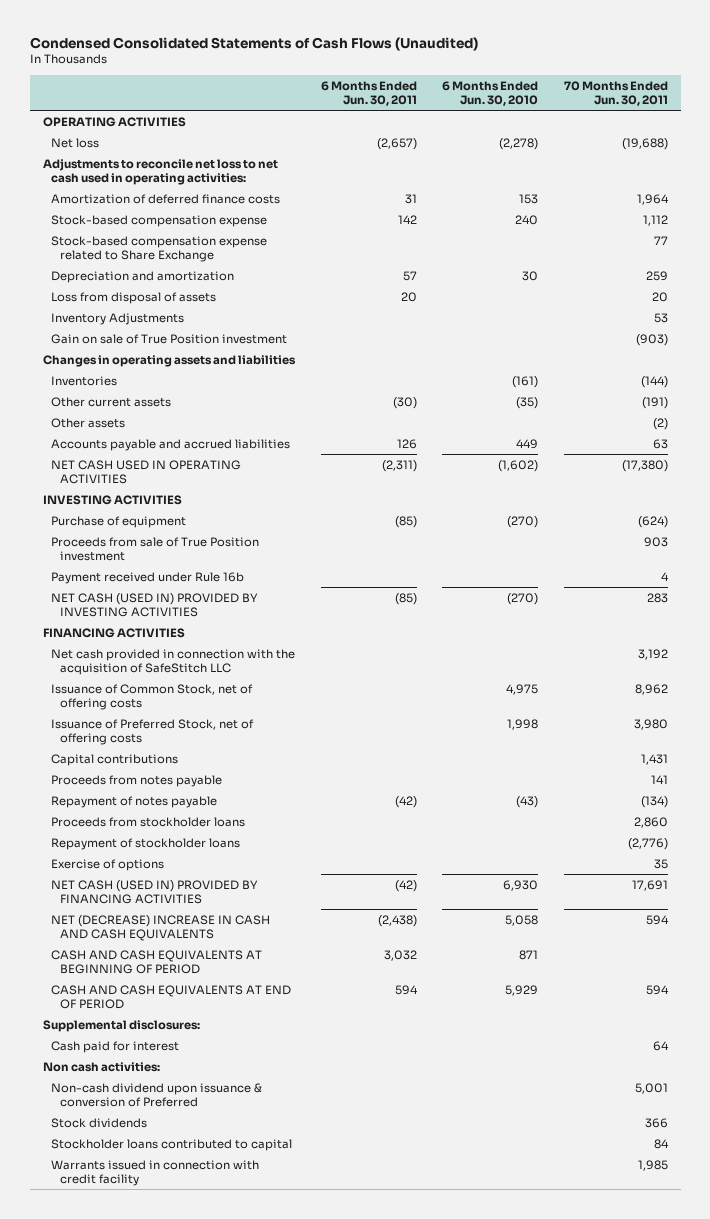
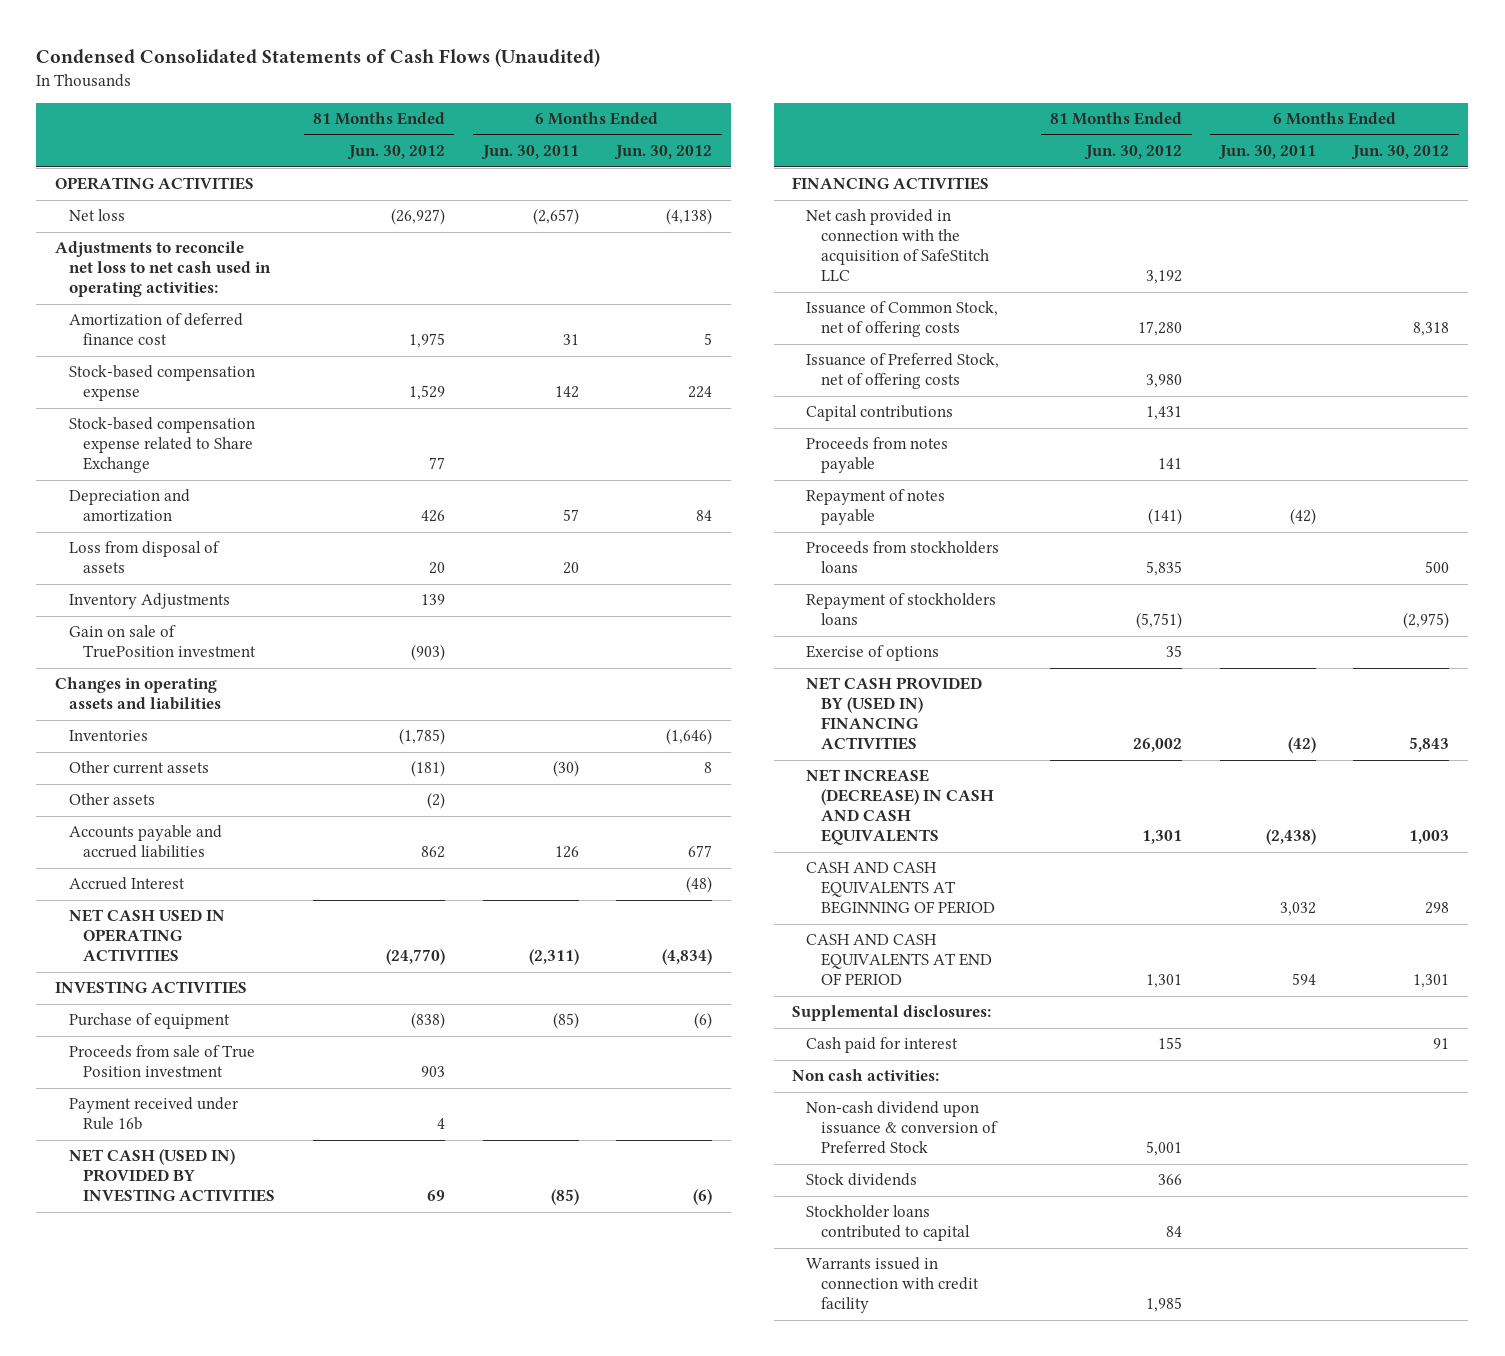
- | 6 Months Ended Jun. 30, 2011 | 6 Months Ended Jun. 30, 2010 | 70 Months Ended Jun. 30, 2011
+ | 81 Months Ended Jun. 30, 2012 | 6 Months Ended Jun. 30, 2011 | 6 Months Ended Jun. 30, 2012
- Amortization of deferred finance costs | 31 | 153 | 1,964
+ Amortization of deferred finance cost | 1,975 | 31 | 5
- Gain on sale of True Position investment | | | (903)
+ Gain on sale of TruePosition investment | (903) | |
+ Accrued Interest | | | (48)
- Proceeds from stockholder loans | | | 2,860
- Repayment of stockholder loans | | | (2,776)
+ Proceeds from stockholders loans | 5,835 | | 500
+ Repayment of stockholders loans | (5,751) | | (2,975)
- NET CASH (USED IN) PROVIDED BY FINANCING ACTIVITIES | (42) | 6,930 | 17,691
- NET (DECREASE) INCREASE IN CASH AND CASH EQUIVALENTS | (2,438) | 5,058 | 594
+ NET CASH PROVIDED BY (USED IN) FINANCING ACTIVITIES | 26,002 | (42) | 5,843
+ NET INCREASE (DECREASE) IN CASH AND CASH EQUIVALENTS | 1,301 | (2,438) | 1,003
- Non-cash dividend upon issuance & conversion of Preferred | | | 5,001
+ Non-cash dividend upon issuance & conversion of Preferred Stock | 5,001 | |

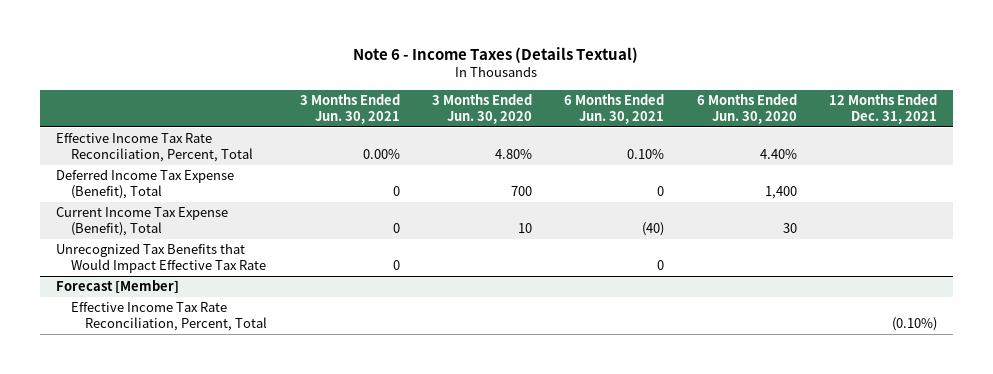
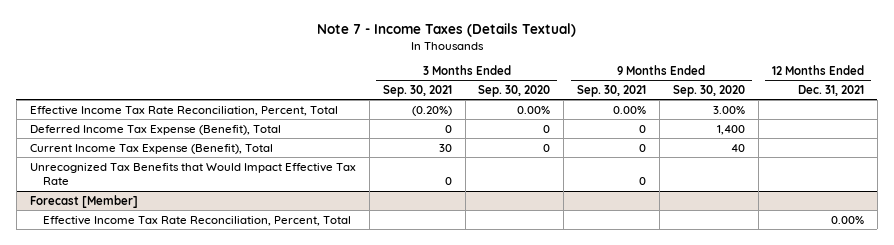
- Note 6 - Income Taxes (Details Textual)
+ Note 7 - Income Taxes (Details Textual)
- | 3 Months Ended Jun. 30, 2021 | 3 Months Ended Jun. 30, 2020 | 6 Months Ended Jun. 30, 2021 | 6 Months Ended Jun. 30, 2020 | 12 Months Ended Dec. 31, 2021
+ | 3 Months Ended Sep. 30, 2021 | 3 Months Ended Sep. 30, 2020 | 9 Months Ended Sep. 30, 2021 | 9 Months Ended Sep. 30, 2020 | 12 Months Ended Dec. 31, 2021
@ Forecast [Member]
- Effective Income Tax Rate Reconciliation, Percent, Total | | | | | (0.10%)
+ Effective Income Tax Rate Reconciliation, Percent, Total | | | | | 0.00%

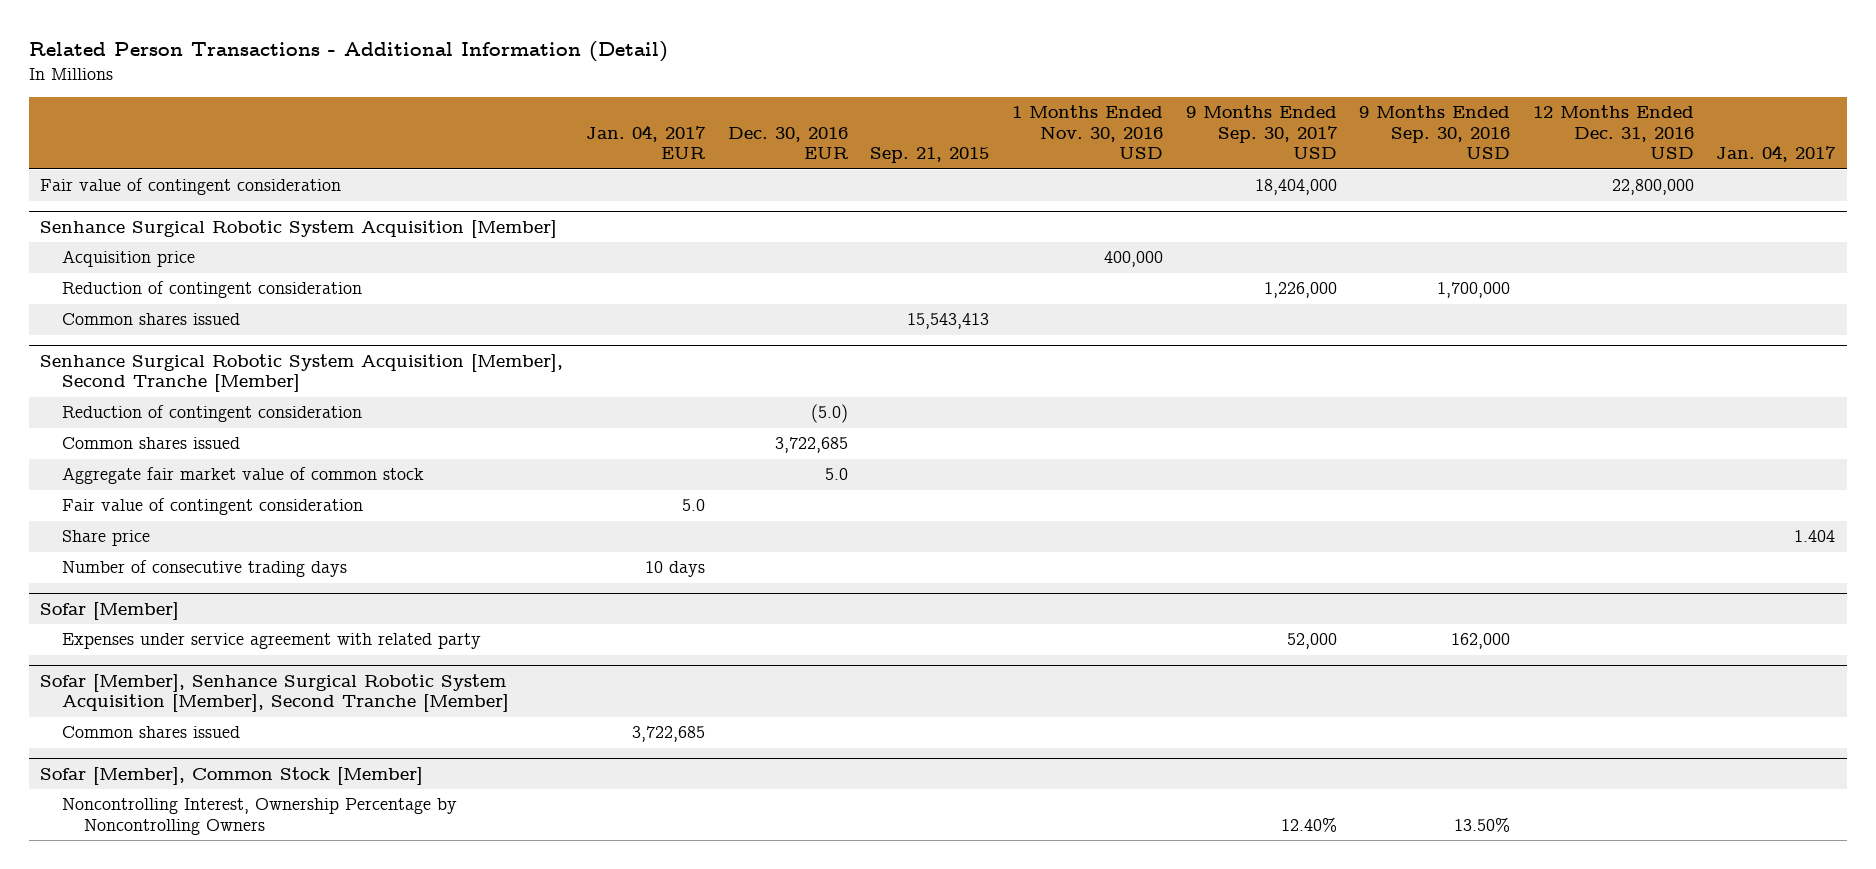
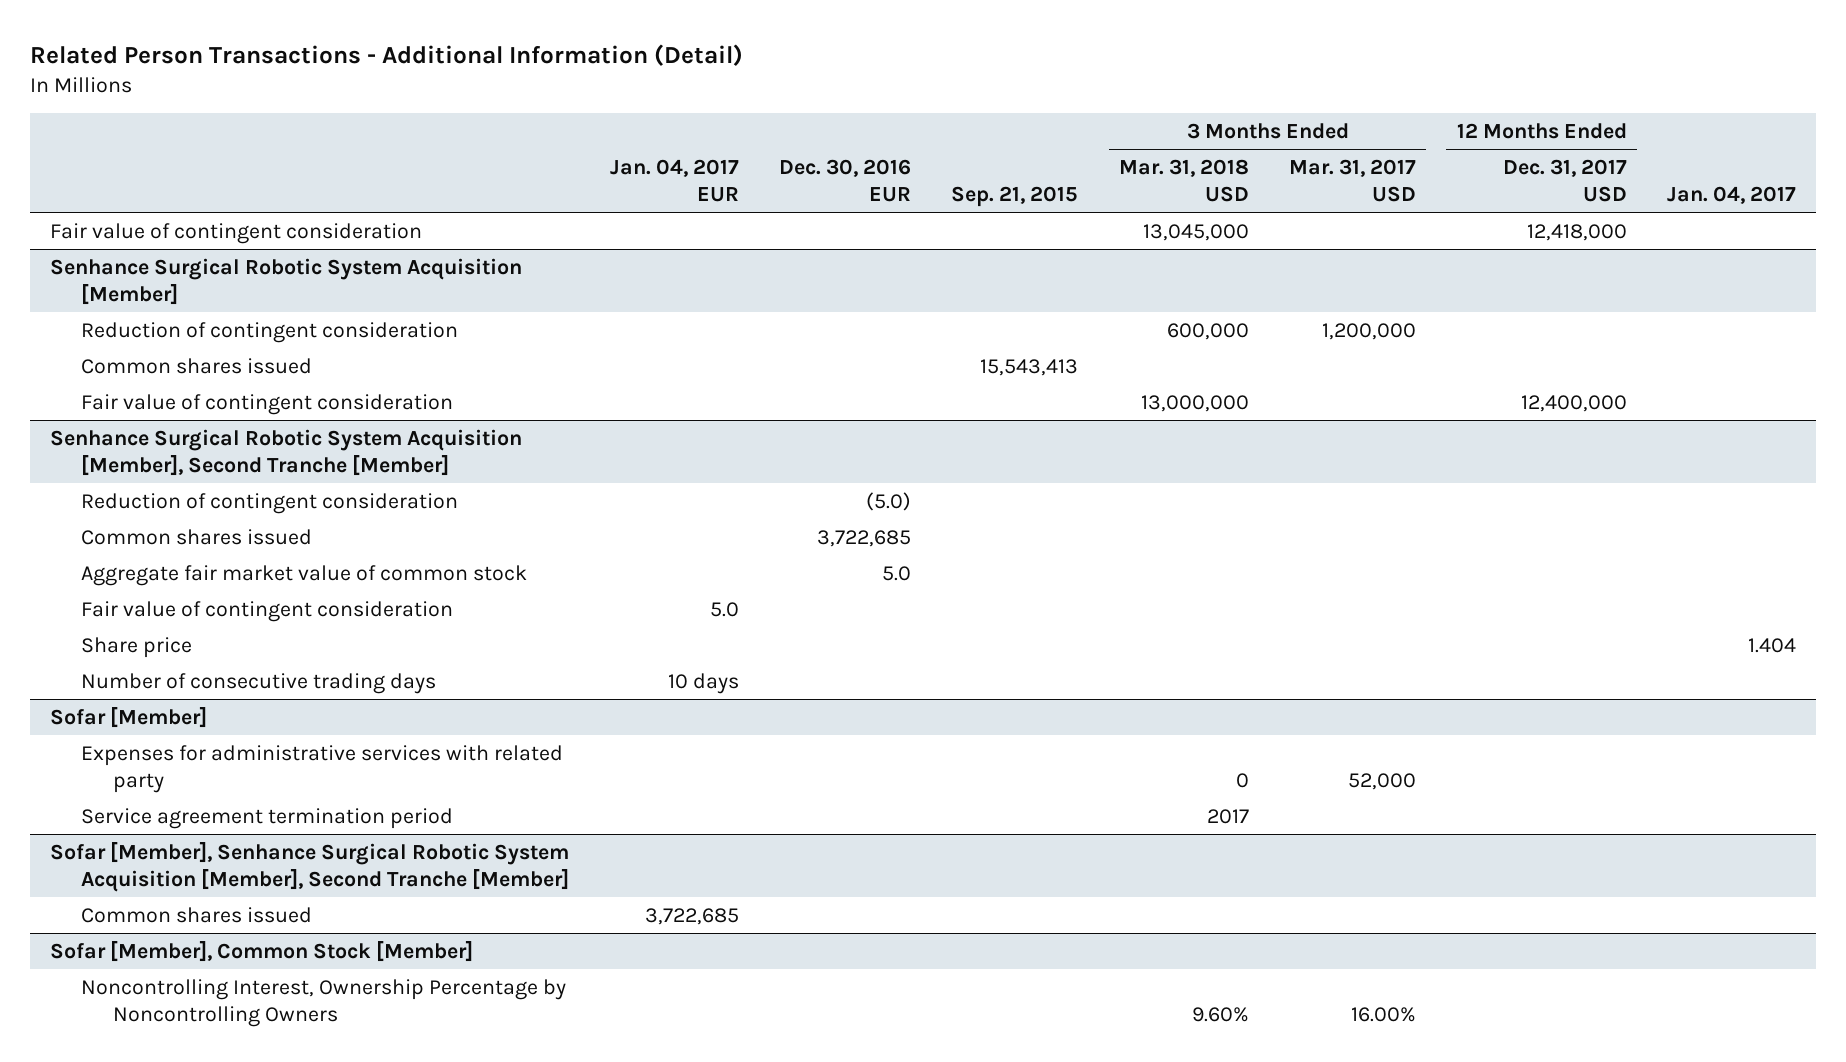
- | Jan. 04, 2017 EUR | Dec. 30, 2016 EUR | Sep. 21, 2015 | 1 Months Ended Nov. 30, 2016 USD | 9 Months Ended Sep. 30, 2017 USD | 9 Months Ended Sep. 30, 2016 USD | 12 Months Ended Dec. 31, 2016 USD | Jan. 04, 2017
+ | Jan. 04, 2017 EUR | Dec. 30, 2016 EUR | Sep. 21, 2015 | 3 Months Ended Mar. 31, 2018 USD | 3 Months Ended Mar. 31, 2017 USD | 12 Months Ended Dec. 31, 2017 USD | Jan. 04, 2017
@ Senhance Surgical Robotic System Acquisition [Member]
- Acquisition price | | | | 400,000 | | | |
+ Fair value of contingent consideration | | | | 13,000,000 | | 12,400,000 |
@ Sofar [Member]
- Expenses under service agreement with related party | | | | | 52,000 | 162,000 | |
+ Expenses for administrative services with related party | | | | 0 | 52,000 | |
+ Service agreement termination period | | | | 2017 | | |

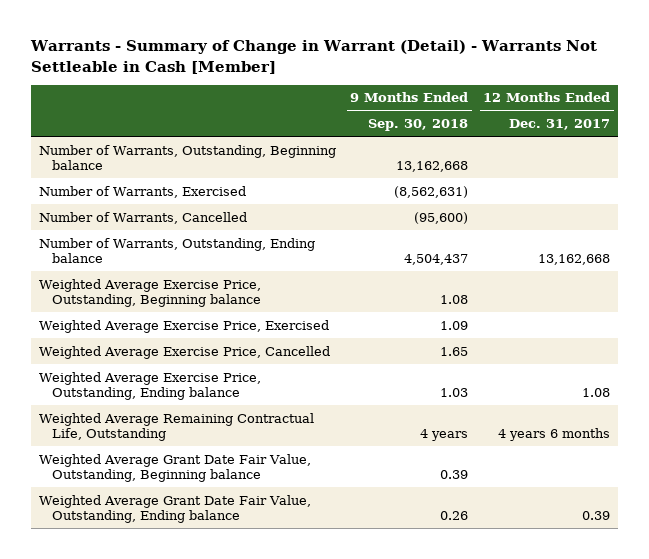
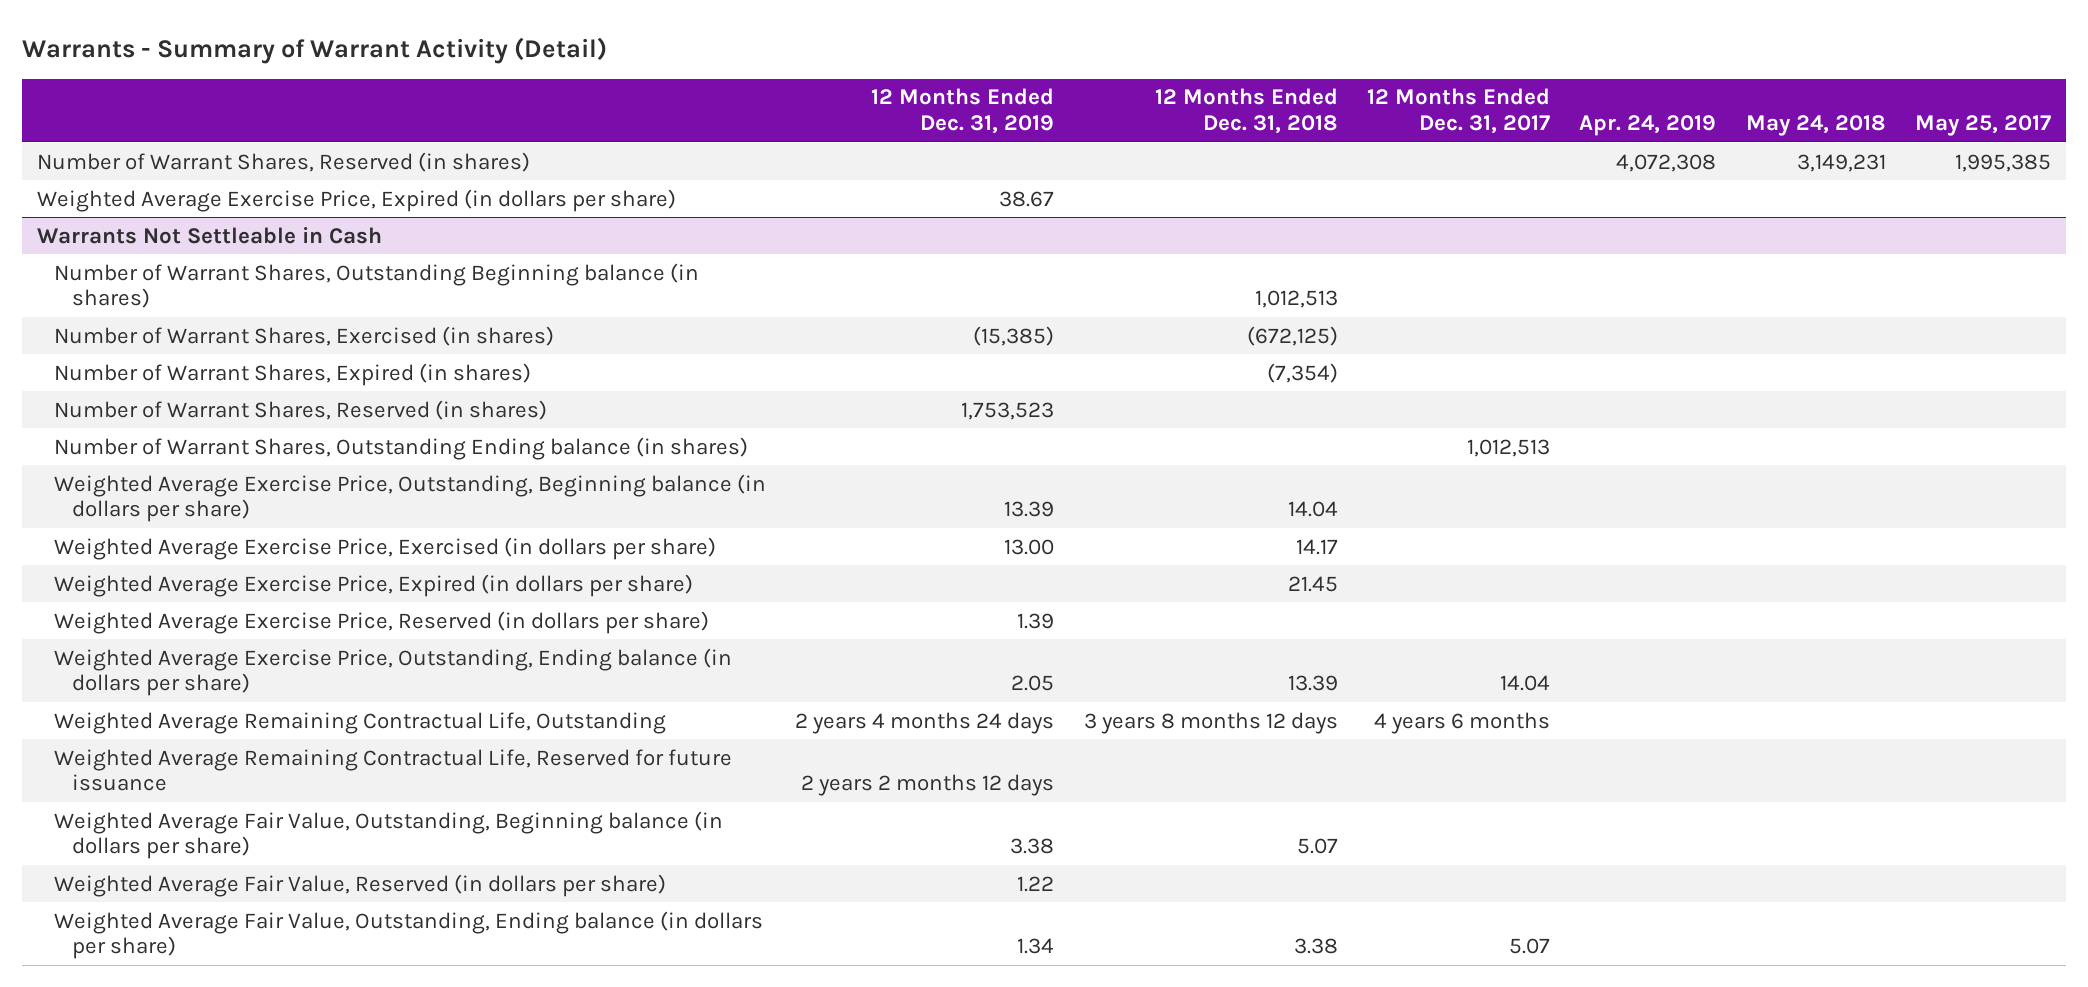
- Warrants - Summary of Change in Warrant (Detail) - Warrants Not Settleable in Cash [Member]
+ Warrants - Summary of Warrant Activity (Detail)
- | 9 Months Ended Sep. 30, 2018 | 12 Months Ended Dec. 31, 2017
+ | 12 Months Ended Dec. 31, 2019 | 12 Months Ended Dec. 31, 2018 | 12 Months Ended Dec. 31, 2017 | Apr. 24, 2019 | May 24, 2018 | May 25, 2017
- Number of Warrants, Outstanding, Beginning balance | 13,162,668 |
- Number of Warrants, Exercised | (8,562,631) |
- Number of Warrants, Cancelled | (95,600) |
- Number of Warrants, Outstanding, Ending balance | 4,504,437 | 13,162,668
- Weighted Average Exercise Price, Outstanding, Beginning balance | 1.08 |
- Weighted Average Exercise Price, Exercised | 1.09 |
- Weighted Average Exercise Price, Cancelled | 1.65 |
- Weighted Average Exercise Price, Outstanding, Ending balance | 1.03 | 1.08
- Weighted Average Remaining Contractual Life, Outstanding | 4 years | 4 years 6 months
- Weighted Average Grant Date Fair Value, Outstanding, Beginning balance | 0.39 |
- Weighted Average Grant Date Fair Value, Outstanding, Ending balance | 0.26 | 0.39
+ Number of Warrant Shares, Reserved (in shares) | | | | 4,072,308 | 3,149,231 | 1,995,385
+ Weighted Average Exercise Price, Expired (in dollars per share) | 38.67 | | | | |
+ Warrants Not Settleable in Cash
+ Number of Warrant Shares, Outstanding Beginning balance (in shares) | | 1,012,513 | | | |
+ Number of Warrant Shares, Exercised (in shares) | (15,385) | (672,125) | | | |
+ Number of Warrant Shares, Expired (in shares) | | (7,354) | | | |
+ Number of Warrant Shares, Reserved (in shares) | 1,753,523 | | | | |
+ Number of Warrant Shares, Outstanding Ending balance (in shares) | | | 1,012,513 | | |
+ Weighted Average Exercise Price, Outstanding, Beginning balance (in dollars per share) | 13.39 | 14.04 | | | |
+ Weighted Average Exercise Price, Exercised (in dollars per share) | 13.00 | 14.17 | | | |
+ Weighted Average Exercise Price, Expired (in dollars per share) | | 21.45 | | | |
+ Weighted Average Exercise Price, Reserved (in dollars per share) | 1.39 | | | | |
+ Weighted Average Exercise Price, Outstanding, Ending balance (in dollars per share) | 2.05 | 13.39 | 14.04 | | |
+ Weighted Average Remaining Contractual Life, Outstanding | 2 years 4 months 24 days | 3 years 8 months 12 days | 4 years 6 months | | |
+ Weighted Average Remaining Contractual Life, Reserved for future issuance | 2 years 2 months 12 days | | | | |
+ Weighted Average Fair Value, Outstanding, Beginning balance (in dollars per share) | 3.38 | 5.07 | | | |
+ Weighted Average Fair Value, Reserved (in dollars per share) | 1.22 | | | | |
+ Weighted Average Fair Value, Outstanding, Ending balance (in dollars per share) | 1.34 | 3.38 | 5.07 | | |

